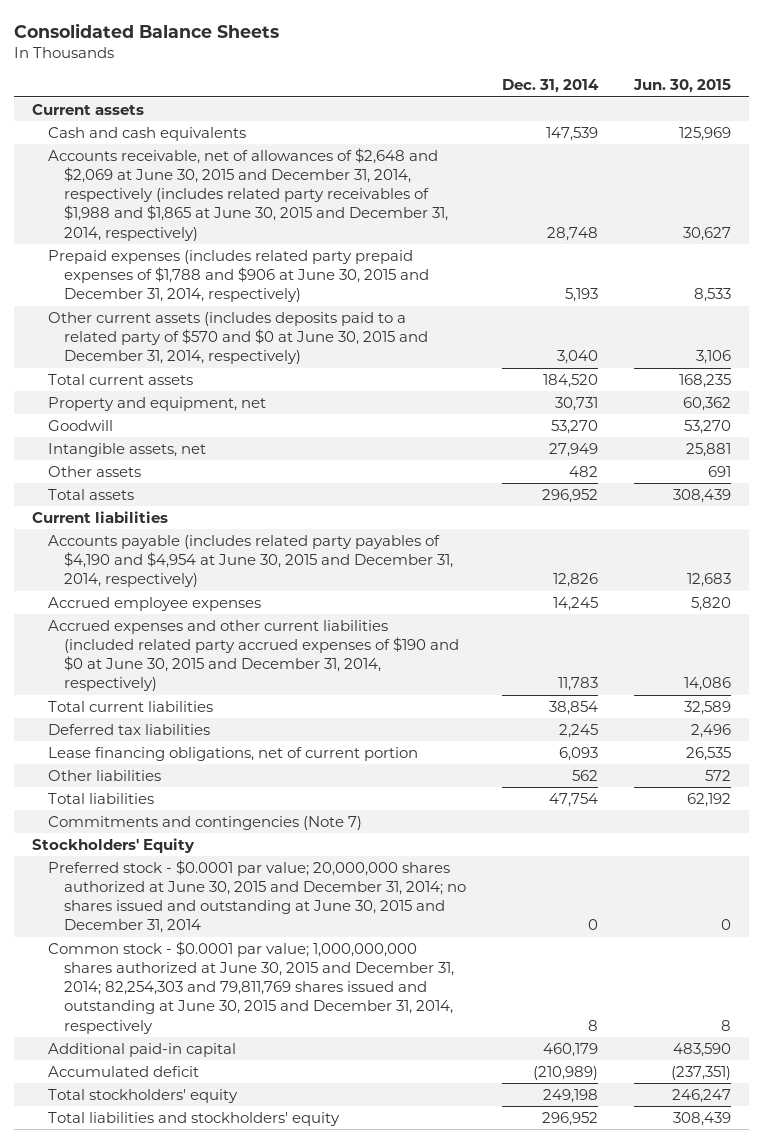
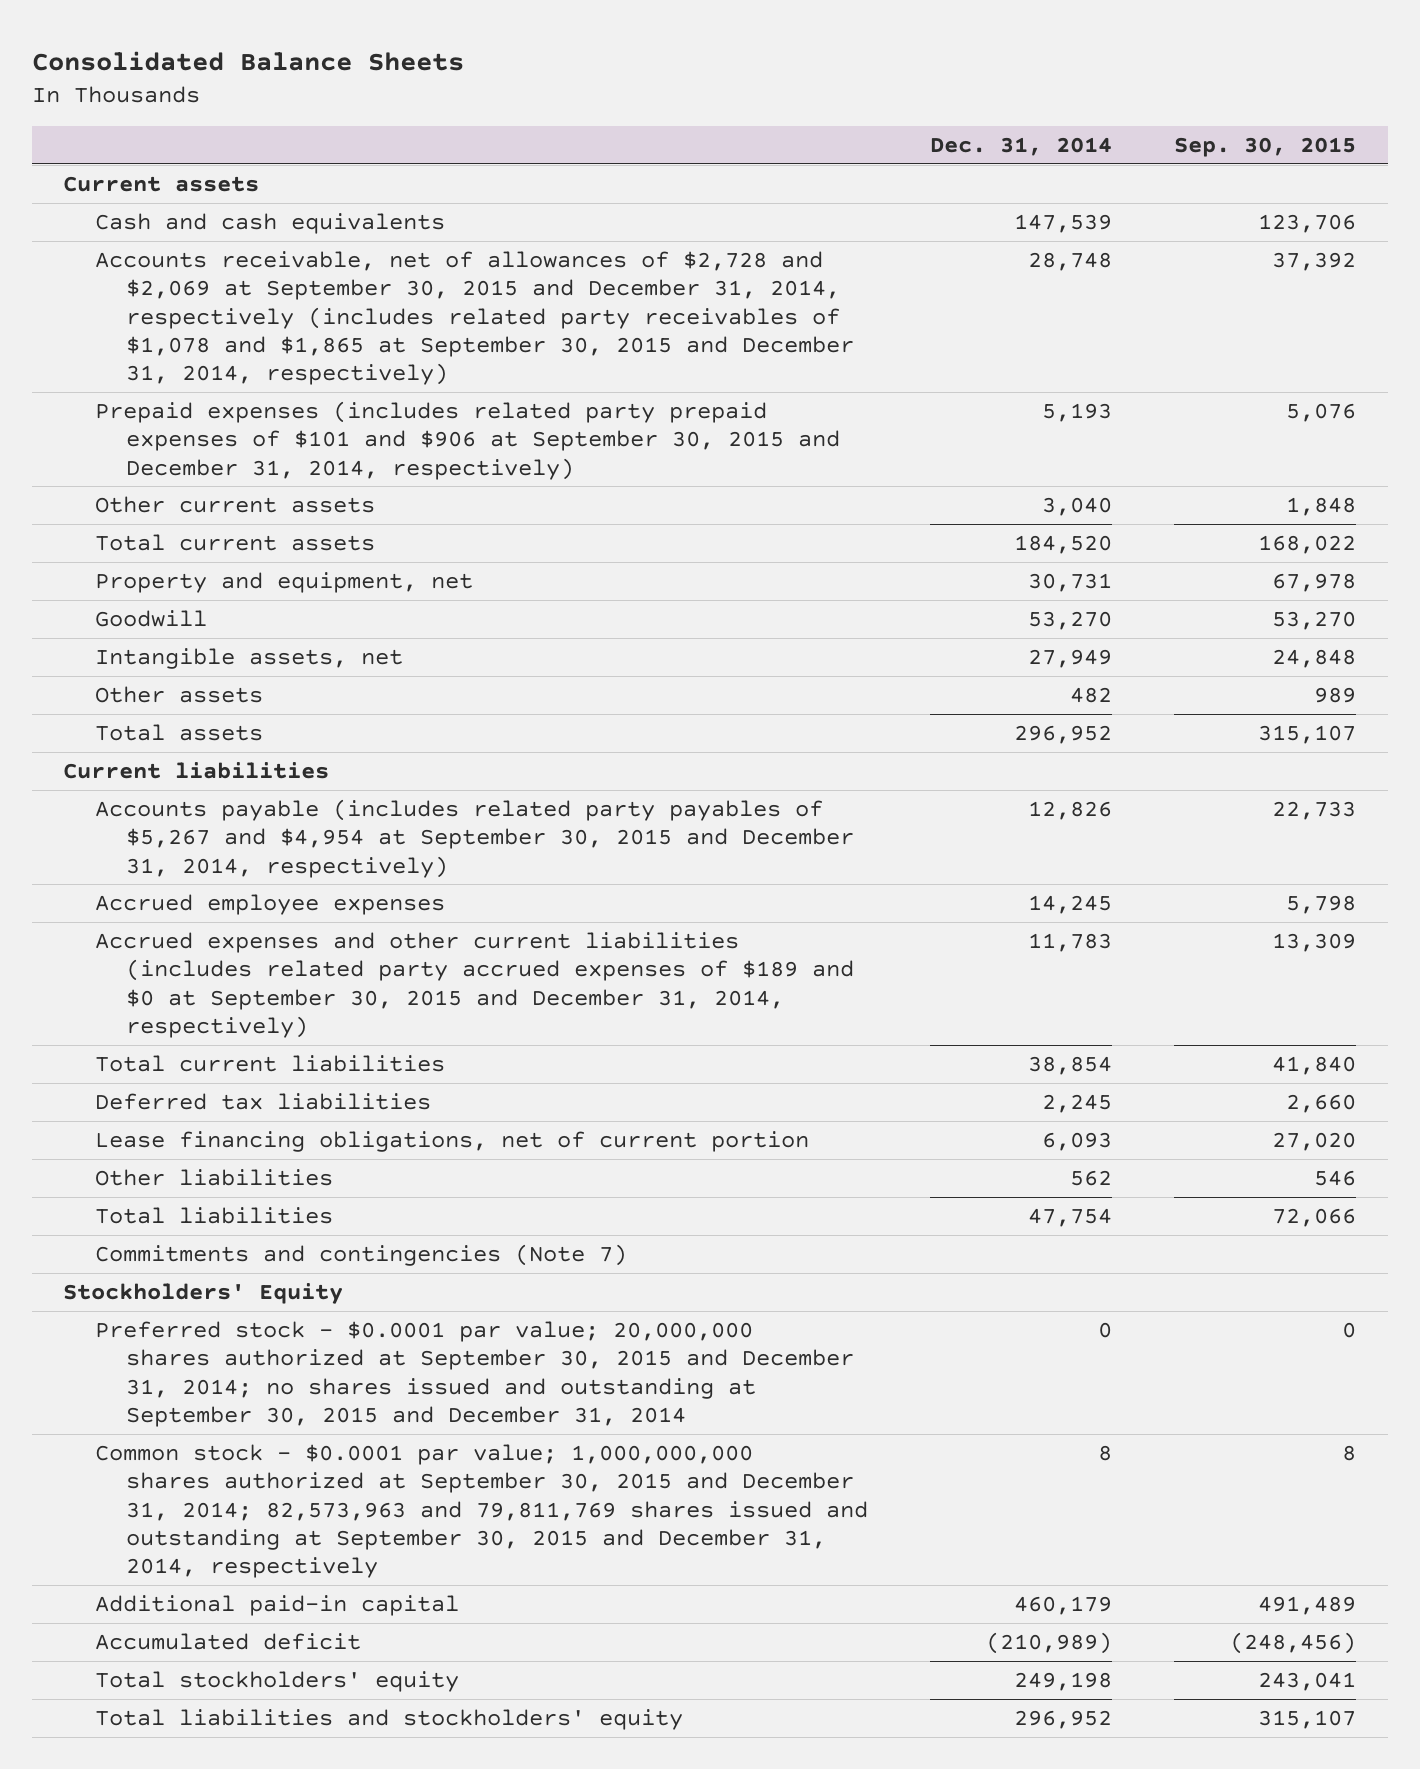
- | Dec. 31, 2014 | Jun. 30, 2015
+ | Dec. 31, 2014 | Sep. 30, 2015
- Accounts receivable, net of allowances of $2,648 and $2,069 at June 30, 2015 and December 31, 2014, respectively (includes related party receivables of $1,988 and $1,865 at June 30, 2015 and December 31, 2014, respectively) | 28,748 | 30,627
- Prepaid expenses (includes related party prepaid expenses of $1,788 and $906 at June 30, 2015 and December 31, 2014, respectively) | 5,193 | 8,533
- Other current assets (includes deposits paid to a related party of $570 and $0 at June 30, 2015 and December 31, 2014, respectively) | 3,040 | 3,106
+ Accounts receivable, net of allowances of $2,728 and $2,069 at September 30, 2015 and December 31, 2014, respectively (includes related party receivables of $1,078 and $1,865 at September 30, 2015 and December 31, 2014, respectively) | 28,748 | 37,392
+ Prepaid expenses (includes related party prepaid expenses of $101 and $906 at September 30, 2015 and December 31, 2014, respectively) | 5,193 | 5,076
+ Other current assets | 3,040 | 1,848
- Accounts payable (includes related party payables of $4,190 and $4,954 at June 30, 2015 and December 31, 2014, respectively) | 12,826 | 12,683
+ Accounts payable (includes related party payables of $5,267 and $4,954 at September 30, 2015 and December 31, 2014, respectively) | 12,826 | 22,733
- Accrued expenses and other current liabilities (included related party accrued expenses of $190 and $0 at June 30, 2015 and December 31, 2014, respectively) | 11,783 | 14,086
+ Accrued expenses and other current liabilities (includes related party accrued expenses of $189 and $0 at September 30, 2015 and December 31, 2014, respectively) | 11,783 | 13,309
- Preferred stock - $0.0001 par value; 20,000,000 shares authorized at June 30, 2015 and December 31, 2014; no shares issued and outstanding at June 30, 2015 and December 31, 2014 | 0 | 0
- Common stock - $0.0001 par value; 1,000,000,000 shares authorized at June 30, 2015 and December 31, 2014; 82,254,303 and 79,811,769 shares issued and outstanding at June 30, 2015 and December 31, 2014, respectively | 8 | 8
+ Preferred stock - $0.0001 par value; 20,000,000 shares authorized at September 30, 2015 and December 31, 2014; no shares issued and outstanding at September 30, 2015 and December 31, 2014 | 0 | 0
+ Common stock - $0.0001 par value; 1,000,000,000 shares authorized at September 30, 2015 and December 31, 2014; 82,573,963 and 79,811,769 shares issued and outstanding at September 30, 2015 and December 31, 2014, respectively | 8 | 8

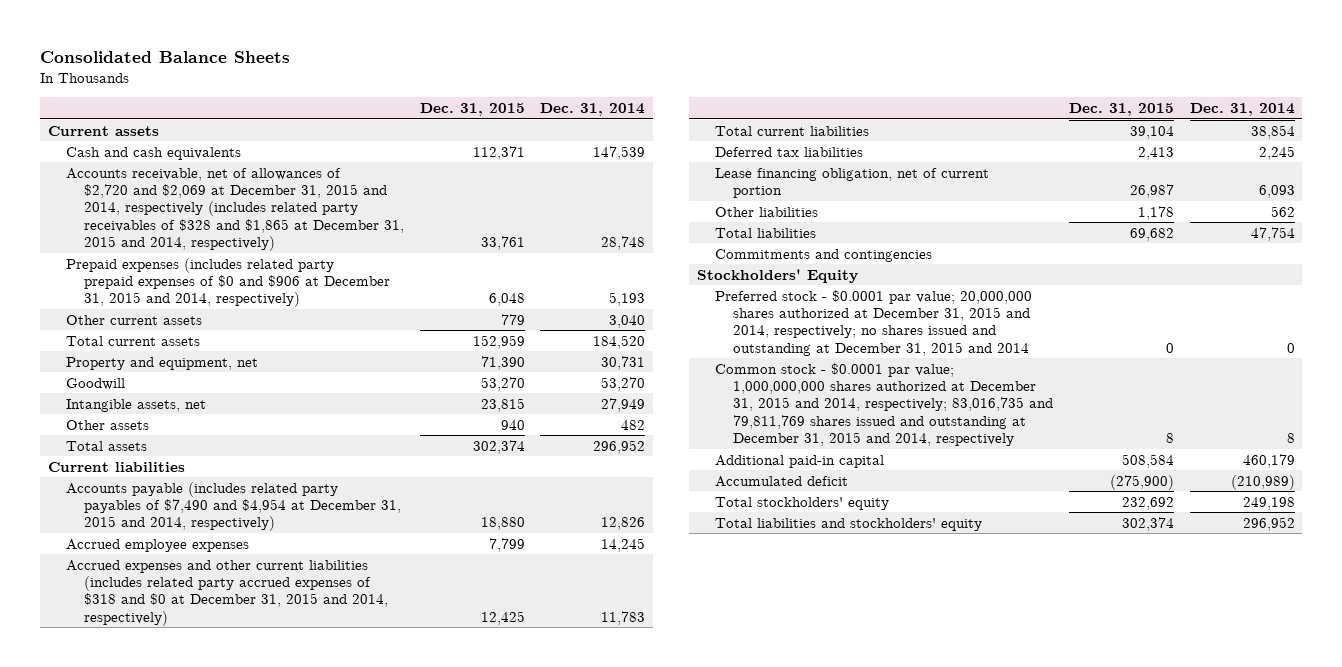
- | Dec. 31, 2014 | Sep. 30, 2015
+ | Dec. 31, 2015 | Dec. 31, 2014
- Accounts receivable, net of allowances of $2,728 and $2,069 at September 30, 2015 and December 31, 2014, respectively (includes related party receivables of $1,078 and $1,865 at September 30, 2015 and December 31, 2014, respectively) | 28,748 | 37,392
- Prepaid expenses (includes related party prepaid expenses of $101 and $906 at September 30, 2015 and December 31, 2014, respectively) | 5,193 | 5,076
+ Accounts receivable, net of allowances of $2,720 and $2,069 at December 31, 2015 and 2014, respectively (includes related party receivables of $328 and $1,865 at December 31, 2015 and 2014, respectively) | 33,761 | 28,748
+ Prepaid expenses (includes related party prepaid expenses of $0 and $906 at December 31, 2015 and 2014, respectively) | 6,048 | 5,193
- Accounts payable (includes related party payables of $5,267 and $4,954 at September 30, 2015 and December 31, 2014, respectively) | 12,826 | 22,733
+ Accounts payable (includes related party payables of $7,490 and $4,954 at December 31, 2015 and 2014, respectively) | 18,880 | 12,826
- Accrued expenses and other current liabilities (includes related party accrued expenses of $189 and $0 at September 30, 2015 and December 31, 2014, respectively) | 11,783 | 13,309
+ Accrued expenses and other current liabilities (includes related party accrued expenses of $318 and $0 at December 31, 2015 and 2014, respectively) | 12,425 | 11,783
- Lease financing obligations, net of current portion | 6,093 | 27,020
+ Lease financing obligation, net of current portion | 26,987 | 6,093
- Commitments and contingencies (Note 7)
+ Commitments and contingencies
- Preferred stock - $0.0001 par value; 20,000,000 shares authorized at September 30, 2015 and December 31, 2014; no shares issued and outstanding at September 30, 2015 and December 31, 2014 | 0 | 0
- Common stock - $0.0001 par value; 1,000,000,000 shares authorized at September 30, 2015 and December 31, 2014; 82,573,963 and 79,811,769 shares issued and outstanding at September 30, 2015 and December 31, 2014, respectively | 8 | 8
+ Preferred stock - $0.0001 par value; 20,000,000 shares authorized at December 31, 2015 and 2014, respectively; no shares issued and outstanding at December 31, 2015 and 2014 | 0 | 0
+ Common stock - $0.0001 par value; 1,000,000,000 shares authorized at December 31, 2015 and 2014, respectively; 83,016,735 and 79,811,769 shares issued and outstanding at December 31, 2015 and 2014, respectively | 8 | 8

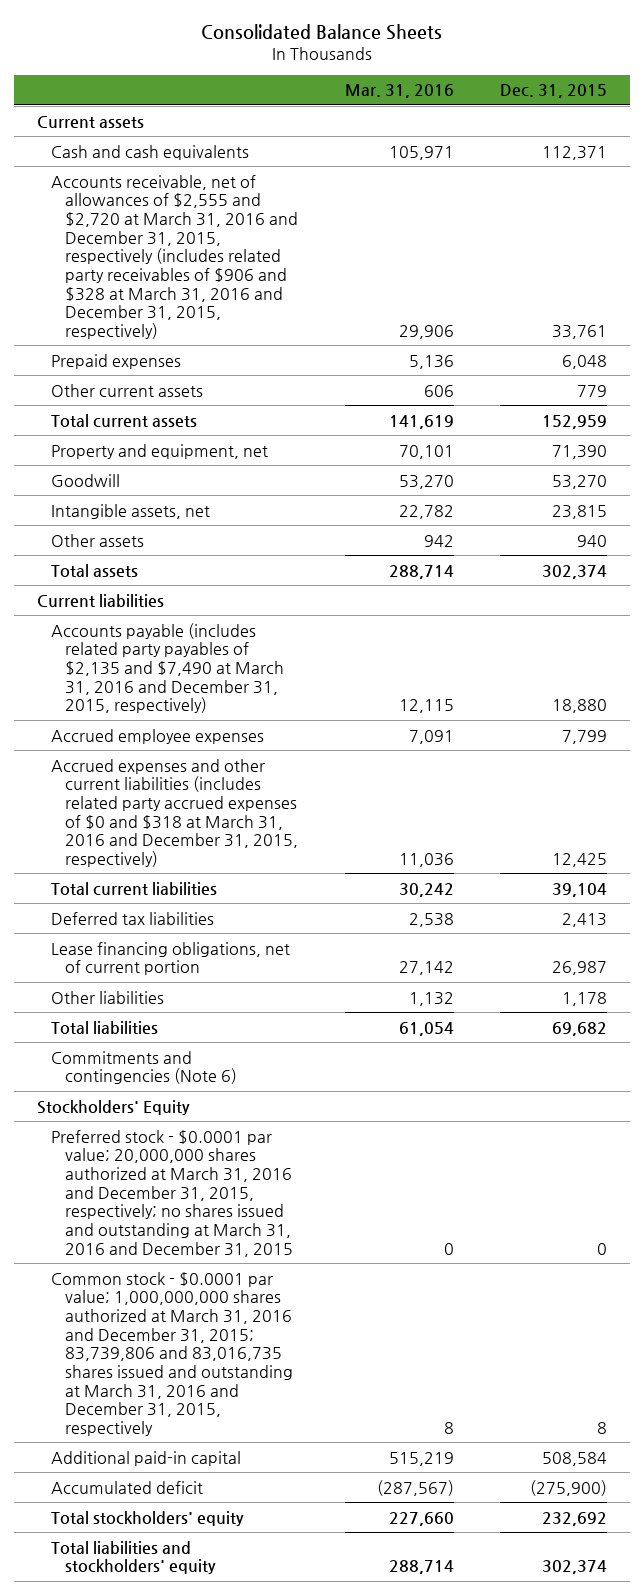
- | Dec. 31, 2015 | Dec. 31, 2014
+ | Mar. 31, 2016 | Dec. 31, 2015
- Accounts receivable, net of allowances of $2,720 and $2,069 at December 31, 2015 and 2014, respectively (includes related party receivables of $328 and $1,865 at December 31, 2015 and 2014, respectively) | 33,761 | 28,748
- Prepaid expenses (includes related party prepaid expenses of $0 and $906 at December 31, 2015 and 2014, respectively) | 6,048 | 5,193
+ Accounts receivable, net of allowances of $2,555 and $2,720 at March 31, 2016 and December 31, 2015, respectively (includes related party receivables of $906 and $328 at March 31, 2016 and December 31, 2015, respectively) | 29,906 | 33,761
+ Prepaid expenses | 5,136 | 6,048
- Accounts payable (includes related party payables of $7,490 and $4,954 at December 31, 2015 and 2014, respectively) | 18,880 | 12,826
+ Accounts payable (includes related party payables of $2,135 and $7,490 at March 31, 2016 and December 31, 2015, respectively) | 12,115 | 18,880
- Accrued expenses and other current liabilities (includes related party accrued expenses of $318 and $0 at December 31, 2015 and 2014, respectively) | 12,425 | 11,783
+ Accrued expenses and other current liabilities (includes related party accrued expenses of $0 and $318 at March 31, 2016 and December 31, 2015, respectively) | 11,036 | 12,425
- Lease financing obligation, net of current portion | 26,987 | 6,093
+ Lease financing obligations, net of current portion | 27,142 | 26,987
- Commitments and contingencies
+ Commitments and contingencies (Note 6)
- Preferred stock - $0.0001 par value; 20,000,000 shares authorized at December 31, 2015 and 2014, respectively; no shares issued and outstanding at December 31, 2015 and 2014 | 0 | 0
- Common stock - $0.0001 par value; 1,000,000,000 shares authorized at December 31, 2015 and 2014, respectively; 83,016,735 and 79,811,769 shares issued and outstanding at December 31, 2015 and 2014, respectively | 8 | 8
+ Preferred stock - $0.0001 par value; 20,000,000 shares authorized at March 31, 2016 and December 31, 2015, respectively; no shares issued and outstanding at March 31, 2016 and December 31, 2015 | 0 | 0
+ Common stock - $0.0001 par value; 1,000,000,000 shares authorized at March 31, 2016 and December 31, 2015; 83,739,806 and 83,016,735 shares issued and outstanding at March 31, 2016 and December 31, 2015, respectively | 8 | 8

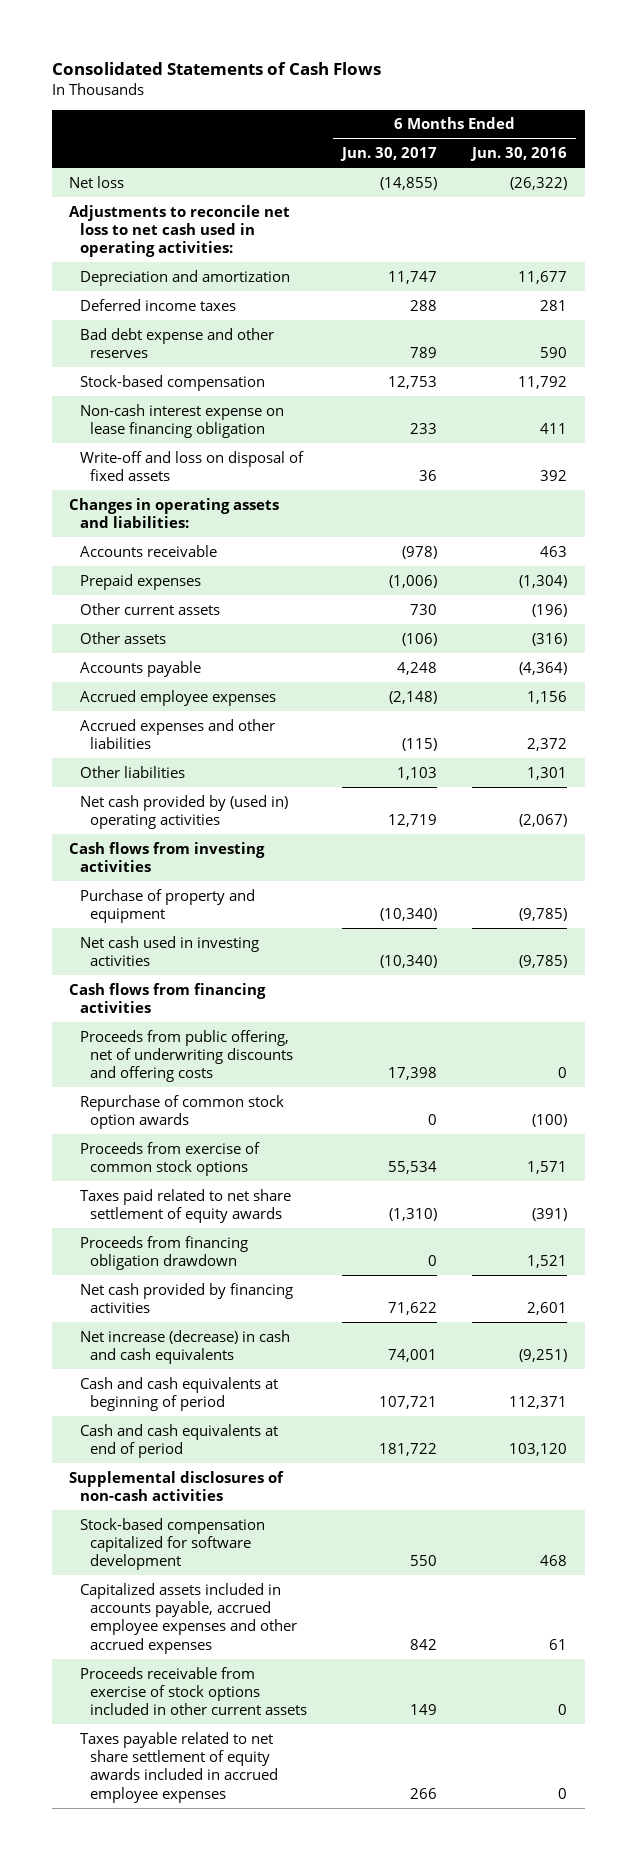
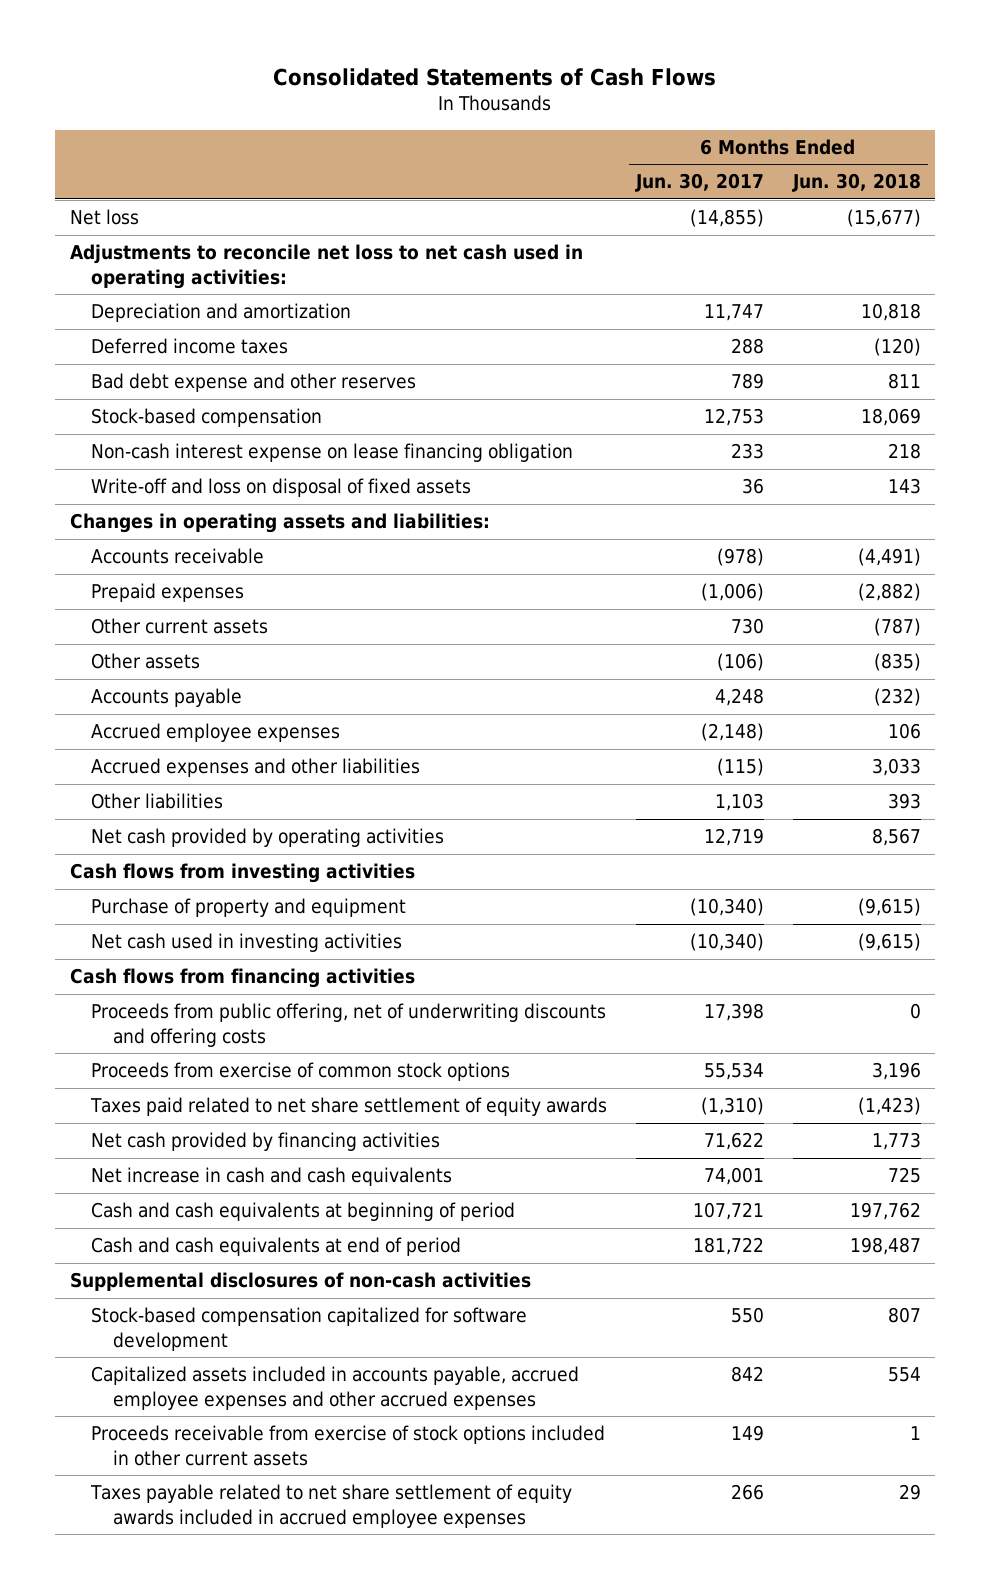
- | 6 Months Ended Jun. 30, 2017 | 6 Months Ended Jun. 30, 2016
+ | 6 Months Ended Jun. 30, 2017 | 6 Months Ended Jun. 30, 2018
- Net cash provided by (used in) operating activities | 12,719 | (2,067)
+ Net cash provided by operating activities | 12,719 | 8,567
- Repurchase of common stock option awards | 0 | (100)
- Proceeds from financing obligation drawdown | 0 | 1,521
- Net increase (decrease) in cash and cash equivalents | 74,001 | (9,251)
+ Net increase in cash and cash equivalents | 74,001 | 725

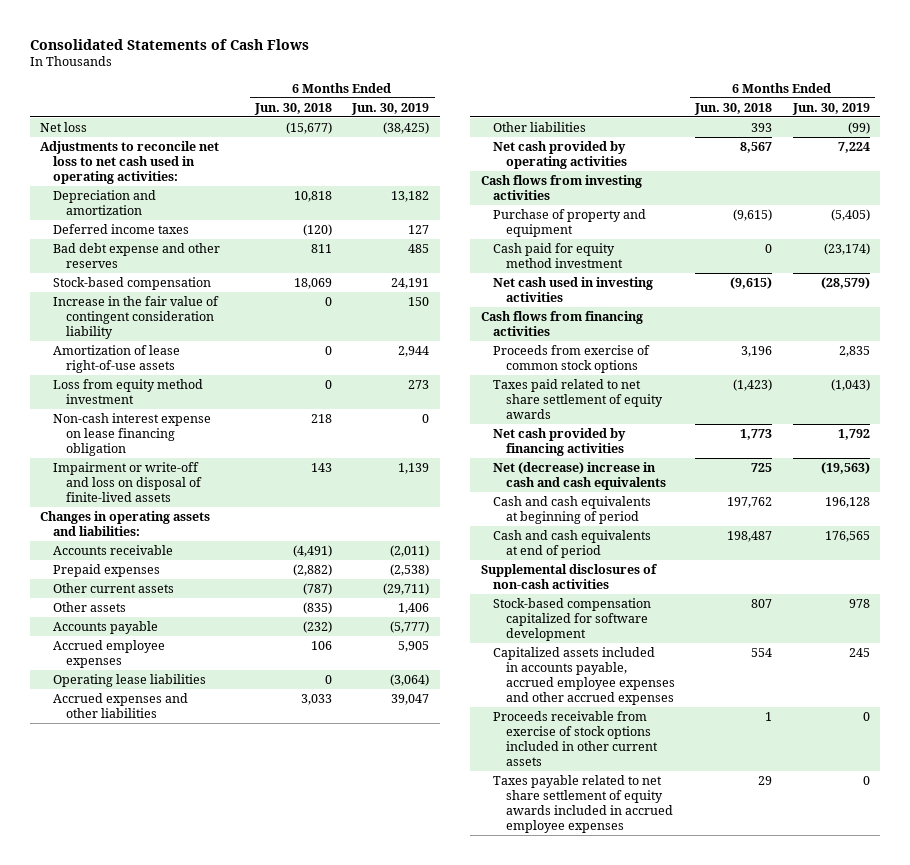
- | 6 Months Ended Jun. 30, 2017 | 6 Months Ended Jun. 30, 2018
+ | 6 Months Ended Jun. 30, 2018 | 6 Months Ended Jun. 30, 2019
+ Increase in the fair value of contingent consideration liability | 0 | 150
+ Amortization of lease right-of-use assets | 0 | 2,944
+ Loss from equity method investment | 0 | 273
- Write-off and loss on disposal of fixed assets | 36 | 143
+ Impairment or write-off and loss on disposal of finite-lived assets | 143 | 1,139
+ Operating lease liabilities | 0 | (3,064)
+ Cash paid for equity method investment | 0 | (23,174)
- Proceeds from public offering, net of underwriting discounts and offering costs | 17,398 | 0
- Net increase in cash and cash equivalents | 74,001 | 725
+ Net (decrease) increase in cash and cash equivalents | 725 | (19,563)

